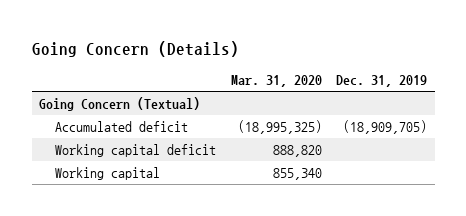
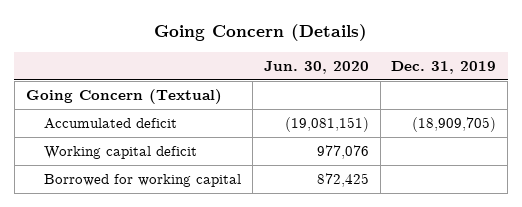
- | Mar. 31, 2020 | Dec. 31, 2019
+ | Jun. 30, 2020 | Dec. 31, 2019
- Working capital | 855,340 |
+ Borrowed for working capital | 872,425 |

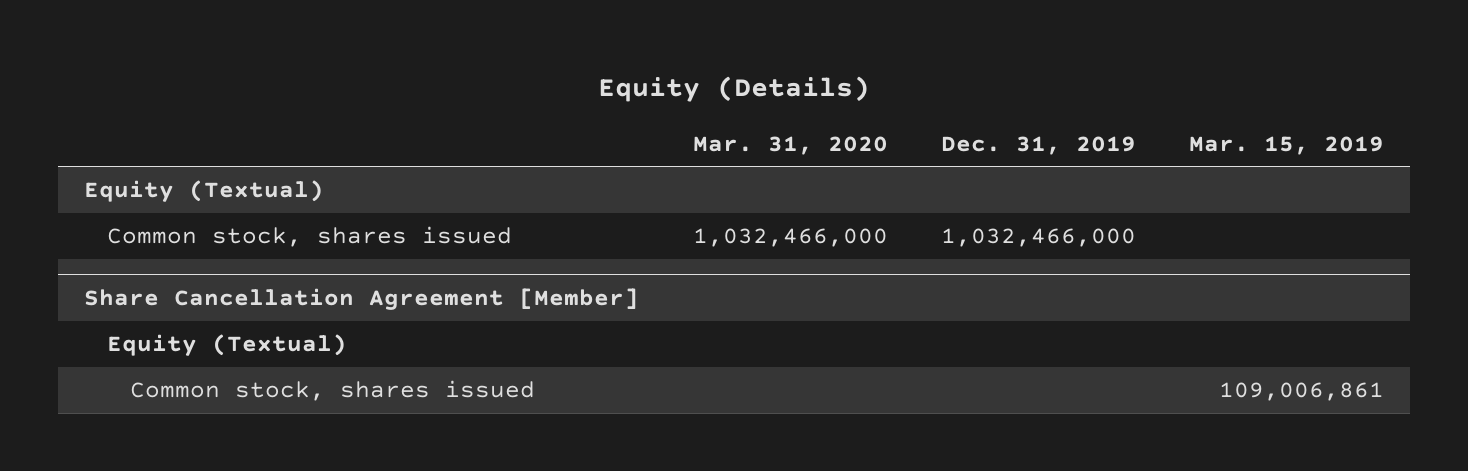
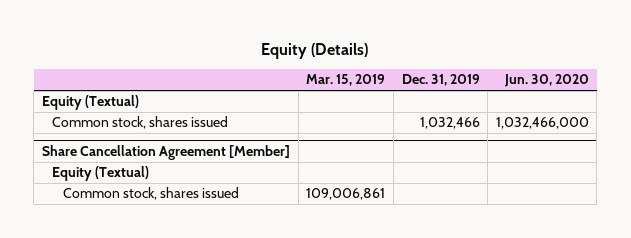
- | Mar. 31, 2020 | Dec. 31, 2019 | Mar. 15, 2019
+ | Mar. 15, 2019 | Dec. 31, 2019 | Jun. 30, 2020
- Common stock, shares issued | 1,032,466,000 | 1,032,466,000 |
+ Common stock, shares issued | | 1,032,466 | 1,032,466,000

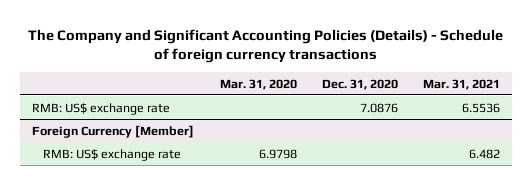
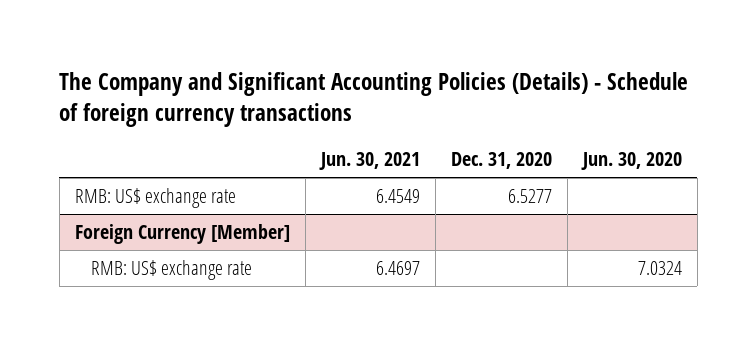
- | Mar. 31, 2020 | Dec. 31, 2020 | Mar. 31, 2021
+ | Jun. 30, 2021 | Dec. 31, 2020 | Jun. 30, 2020
- RMB: US$ exchange rate | | 7.0876 | 6.5536
+ RMB: US$ exchange rate | 6.4549 | 6.5277 |

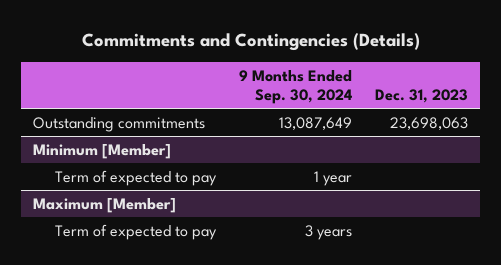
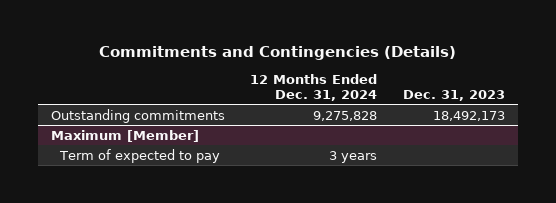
- | 9 Months Ended Sep. 30, 2024 | Dec. 31, 2023
+ | 12 Months Ended Dec. 31, 2024 | Dec. 31, 2023
- Outstanding commitments | 13,087,649 | 23,698,063
- Minimum [Member]
- Term of expected to pay | 1 year |
+ Outstanding commitments | 9,275,828 | 18,492,173

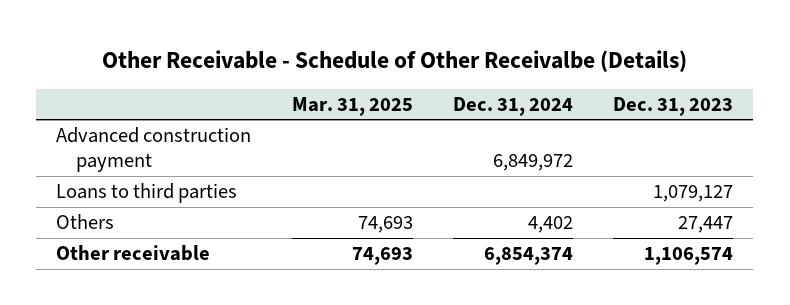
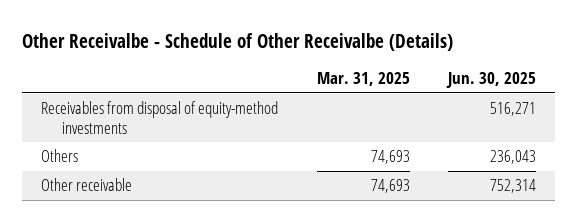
- Other Receivable - Schedule of Other Receivalbe (Details)
+ Other Receivalbe - Schedule of Other Receivalbe (Details)
- | Mar. 31, 2025 | Dec. 31, 2024 | Dec. 31, 2023
+ | Mar. 31, 2025 | Jun. 30, 2025
- Advanced construction payment | | 6,849,972 |
- Loans to third parties | | | 1,079,127
+ Receivables from disposal of equity-method investments | | 516,271

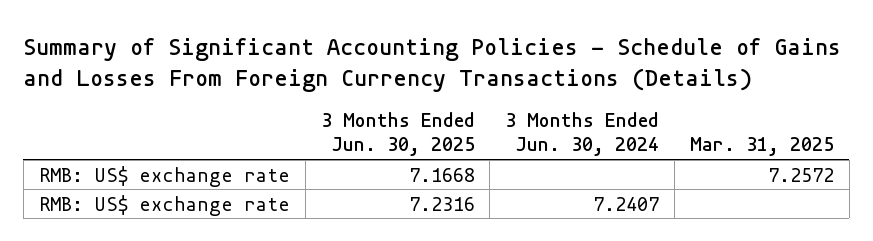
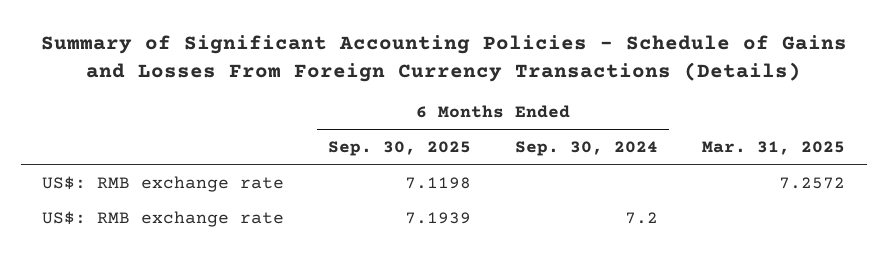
- | 3 Months Ended Jun. 30, 2025 | 3 Months Ended Jun. 30, 2024 | Mar. 31, 2025
+ | 6 Months Ended Sep. 30, 2025 | 6 Months Ended Sep. 30, 2024 | Mar. 31, 2025
- RMB: US$ exchange rate | 7.1668 | | 7.2572
- RMB: US$ exchange rate | 7.2316 | 7.2407 |
+ US$: RMB exchange rate | 7.1198 | | 7.2572
+ US$: RMB exchange rate | 7.1939 | 7.2 |

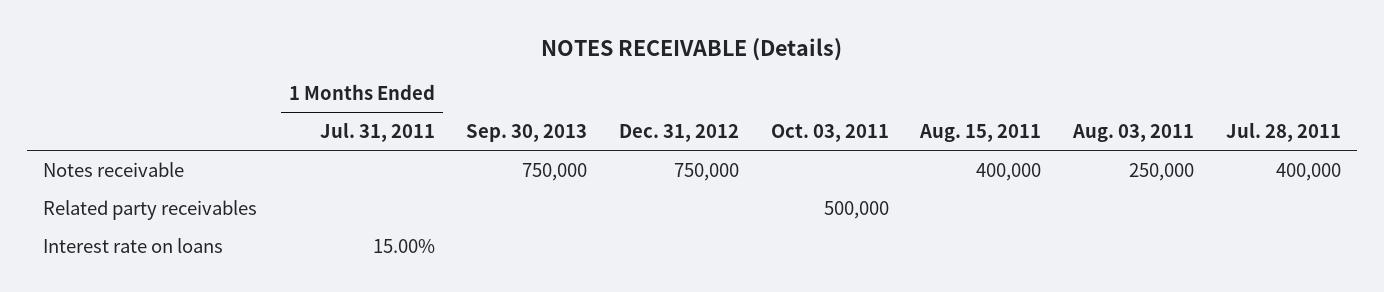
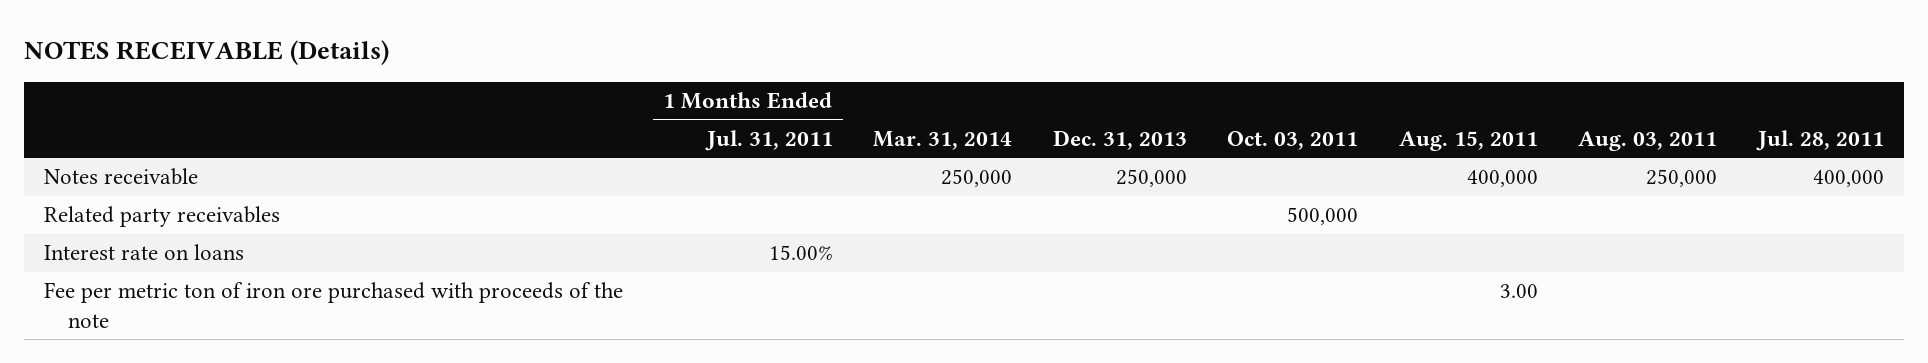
- | 1 Months Ended Jul. 31, 2011 | Sep. 30, 2013 | Dec. 31, 2012 | Oct. 03, 2011 | Aug. 15, 2011 | Aug. 03, 2011 | Jul. 28, 2011
+ | 1 Months Ended Jul. 31, 2011 | Mar. 31, 2014 | Dec. 31, 2013 | Oct. 03, 2011 | Aug. 15, 2011 | Aug. 03, 2011 | Jul. 28, 2011
+ Fee per metric ton of iron ore purchased with proceeds of the note | | | | | 3.00 | |

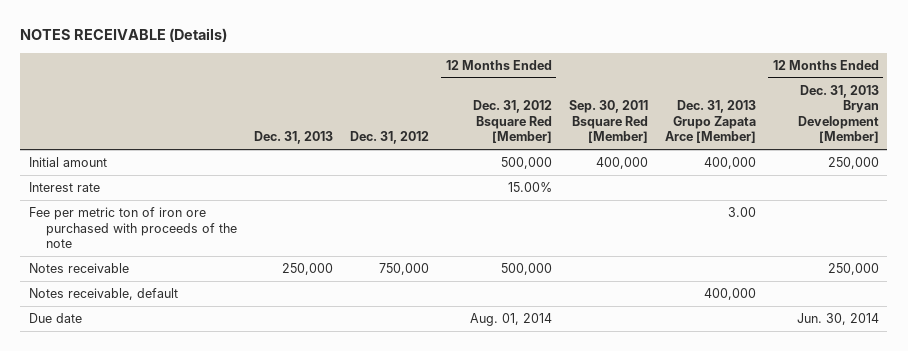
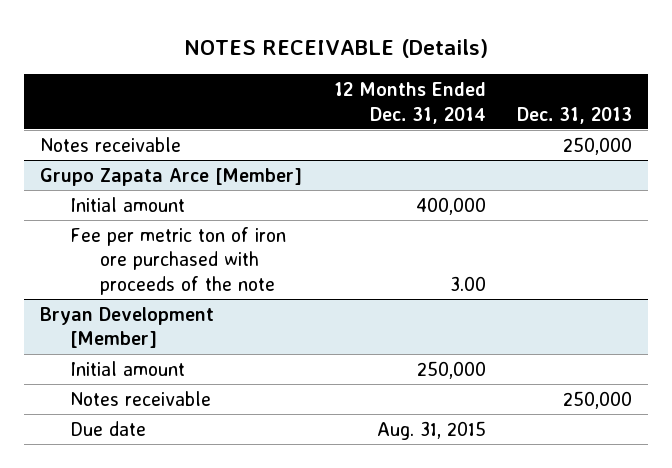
- | Dec. 31, 2013 | Dec. 31, 2012 | 12 Months Ended Dec. 31, 2012 Bsquare Red [Member] | Sep. 30, 2011 Bsquare Red [Member] | Dec. 31, 2013 Grupo Zapata Arce [Member] | 12 Months Ended Dec. 31, 2013 Bryan Development [Member]
+ | 12 Months Ended Dec. 31, 2014 | Dec. 31, 2013
- Initial amount | | | 500,000 | 400,000 | 400,000 | 250,000
- Interest rate | | | 15.00% | | |
- Fee per metric ton of iron ore purchased with proceeds of the note | | | | | 3.00 |
- Notes receivable, default | | | | | 400,000 |
- Due date | | | Aug. 01, 2014 | | | Jun. 30, 2014
+ Grupo Zapata Arce [Member]
+ Initial amount | 400,000 |
+ Fee per metric ton of iron ore purchased with proceeds of the note | 3.00 |
+ Bryan Development [Member]
+ Initial amount | 250,000 |
+ Notes receivable | | 250,000
+ Due date | Aug. 31, 2015 |

